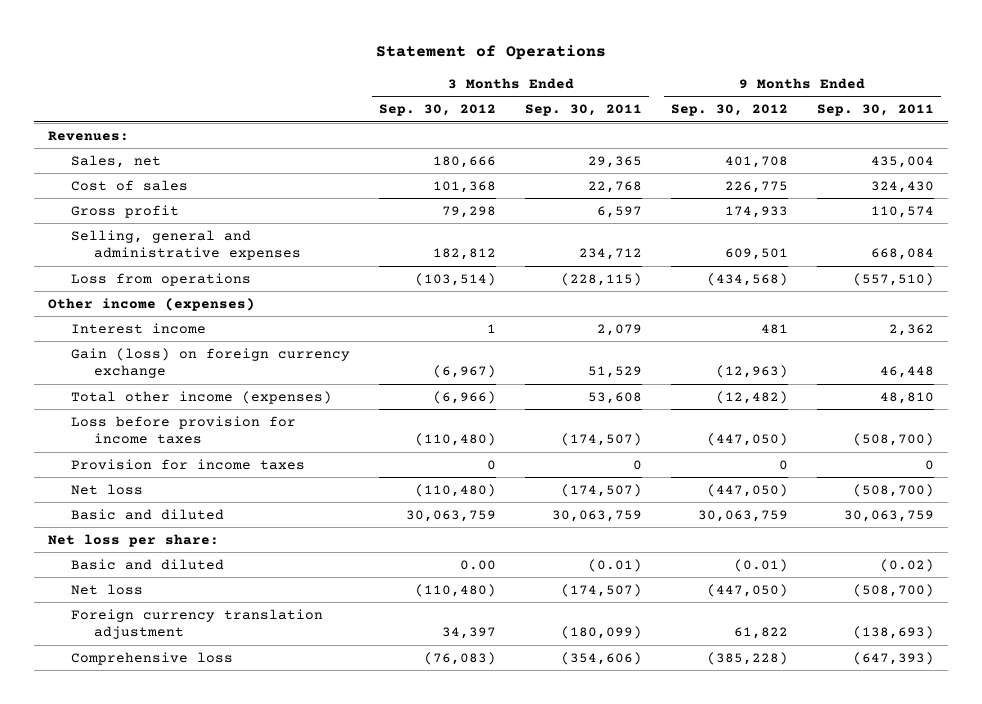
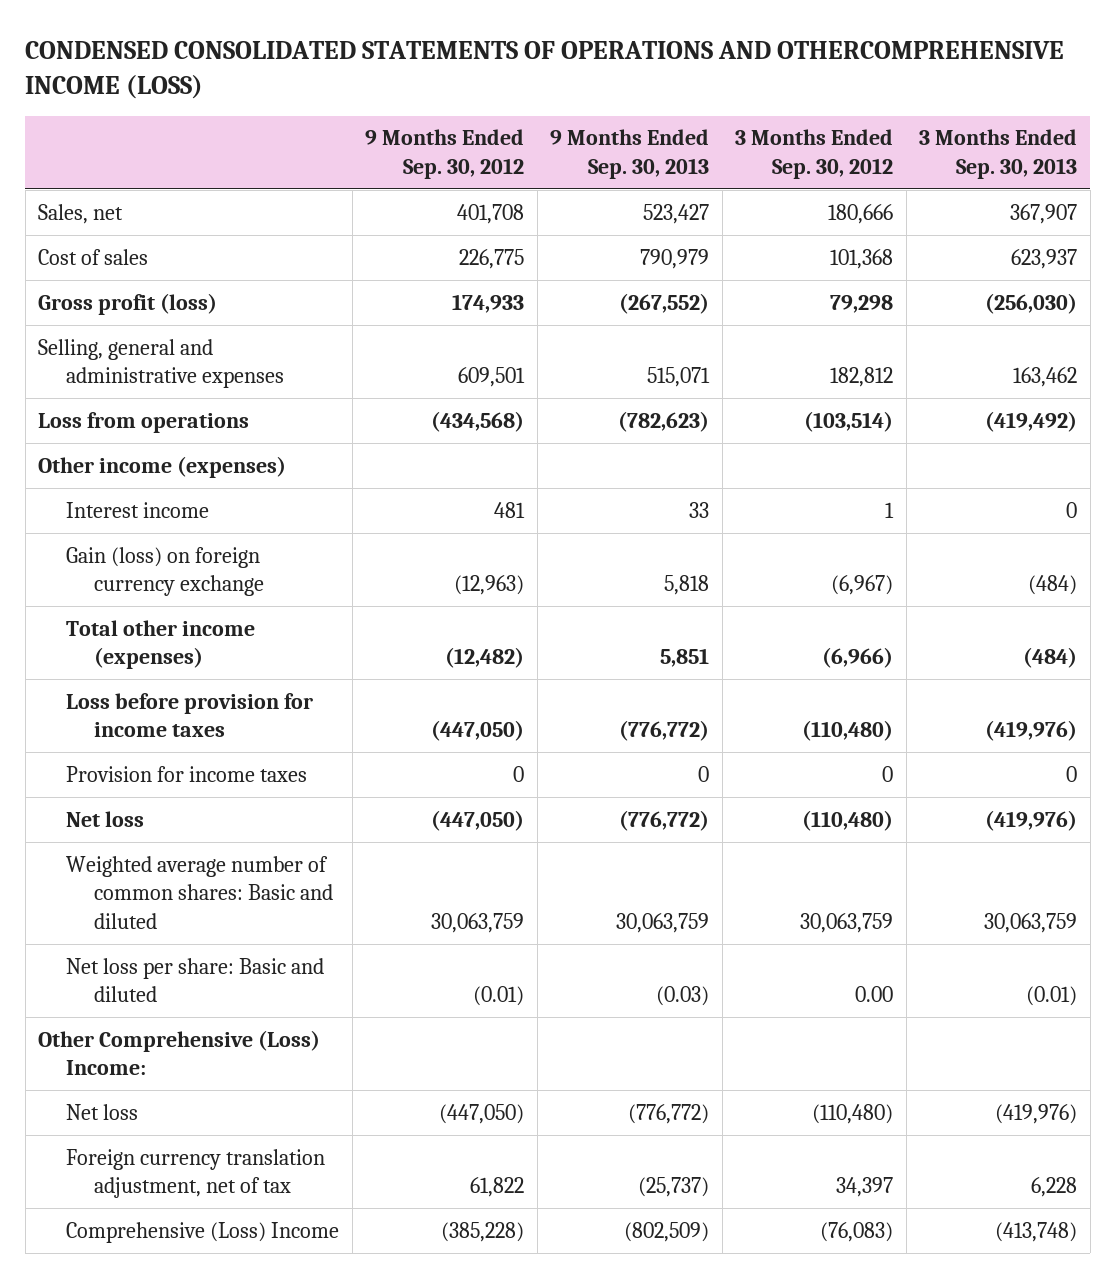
- Statement of Operations
+ CONDENSED CONSOLIDATED STATEMENTS OF OPERATIONS AND OTHERCOMPREHENSIVE INCOME (LOSS)
- | 3 Months Ended Sep. 30, 2012 | 3 Months Ended Sep. 30, 2011 | 9 Months Ended Sep. 30, 2012 | 9 Months Ended Sep. 30, 2011
+ | 9 Months Ended Sep. 30, 2012 | 9 Months Ended Sep. 30, 2013 | 3 Months Ended Sep. 30, 2012 | 3 Months Ended Sep. 30, 2013
- Revenues:
- Gross profit | 79,298 | 6,597 | 174,933 | 110,574
+ Gross profit (loss) | 174,933 | (267,552) | 79,298 | (256,030)
- Basic and diluted | 30,063,759 | 30,063,759 | 30,063,759 | 30,063,759
- Net loss per share:
- Basic and diluted | 0.00 | (0.01) | (0.01) | (0.02)
+ Weighted average number of common shares: Basic and diluted | 30,063,759 | 30,063,759 | 30,063,759 | 30,063,759
+ Net loss per share: Basic and diluted | (0.01) | (0.03) | 0.00 | (0.01)
+ Other Comprehensive (Loss) Income:
- Foreign currency translation adjustment | 34,397 | (180,099) | 61,822 | (138,693)
- Comprehensive loss | (76,083) | (354,606) | (385,228) | (647,393)
+ Foreign currency translation adjustment, net of tax | 61,822 | (25,737) | 34,397 | 6,228
+ Comprehensive (Loss) Income | (385,228) | (802,509) | (76,083) | (413,748)

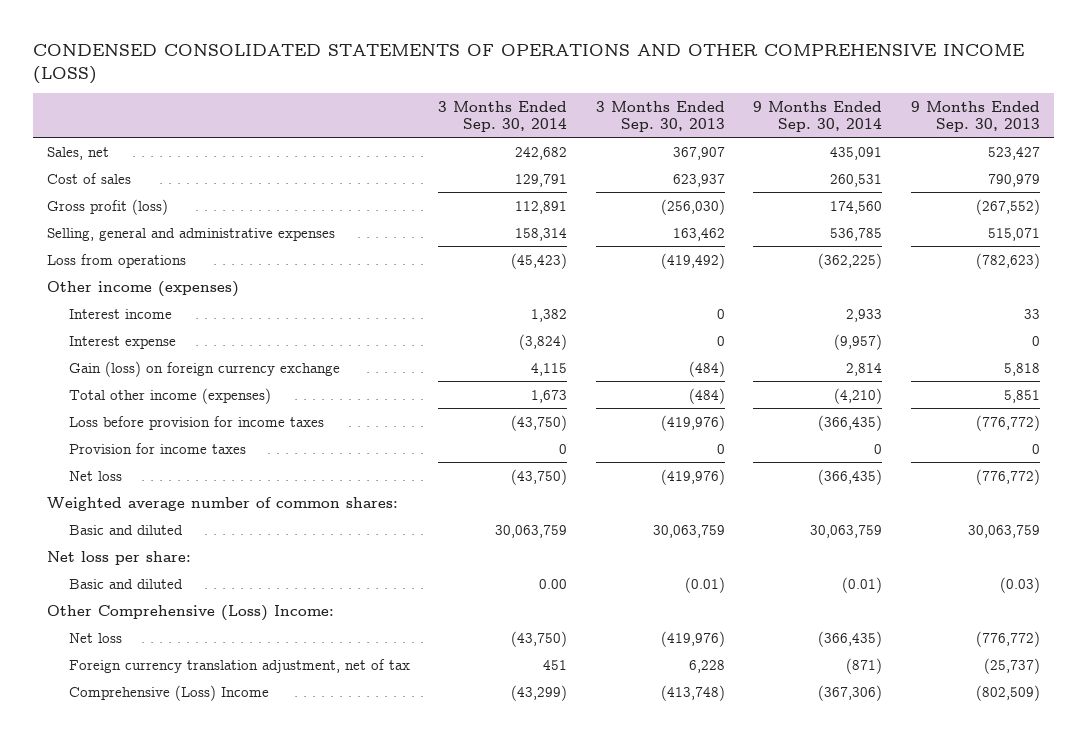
- CONDENSED CONSOLIDATED STATEMENTS OF OPERATIONS AND OTHERCOMPREHENSIVE INCOME (LOSS)
+ CONDENSED CONSOLIDATED STATEMENTS OF OPERATIONS AND OTHER COMPREHENSIVE INCOME (LOSS)
- | 9 Months Ended Sep. 30, 2012 | 9 Months Ended Sep. 30, 2013 | 3 Months Ended Sep. 30, 2012 | 3 Months Ended Sep. 30, 2013
+ | 3 Months Ended Sep. 30, 2014 | 3 Months Ended Sep. 30, 2013 | 9 Months Ended Sep. 30, 2014 | 9 Months Ended Sep. 30, 2013
+ Interest expense | (3,824) | 0 | (9,957) | 0
- Weighted average number of common shares: Basic and diluted | 30,063,759 | 30,063,759 | 30,063,759 | 30,063,759
- Net loss per share: Basic and diluted | (0.01) | (0.03) | 0.00 | (0.01)
+ Weighted average number of common shares:
+ Basic and diluted | 30,063,759 | 30,063,759 | 30,063,759 | 30,063,759
+ Net loss per share:
+ Basic and diluted | 0.00 | (0.01) | (0.01) | (0.03)

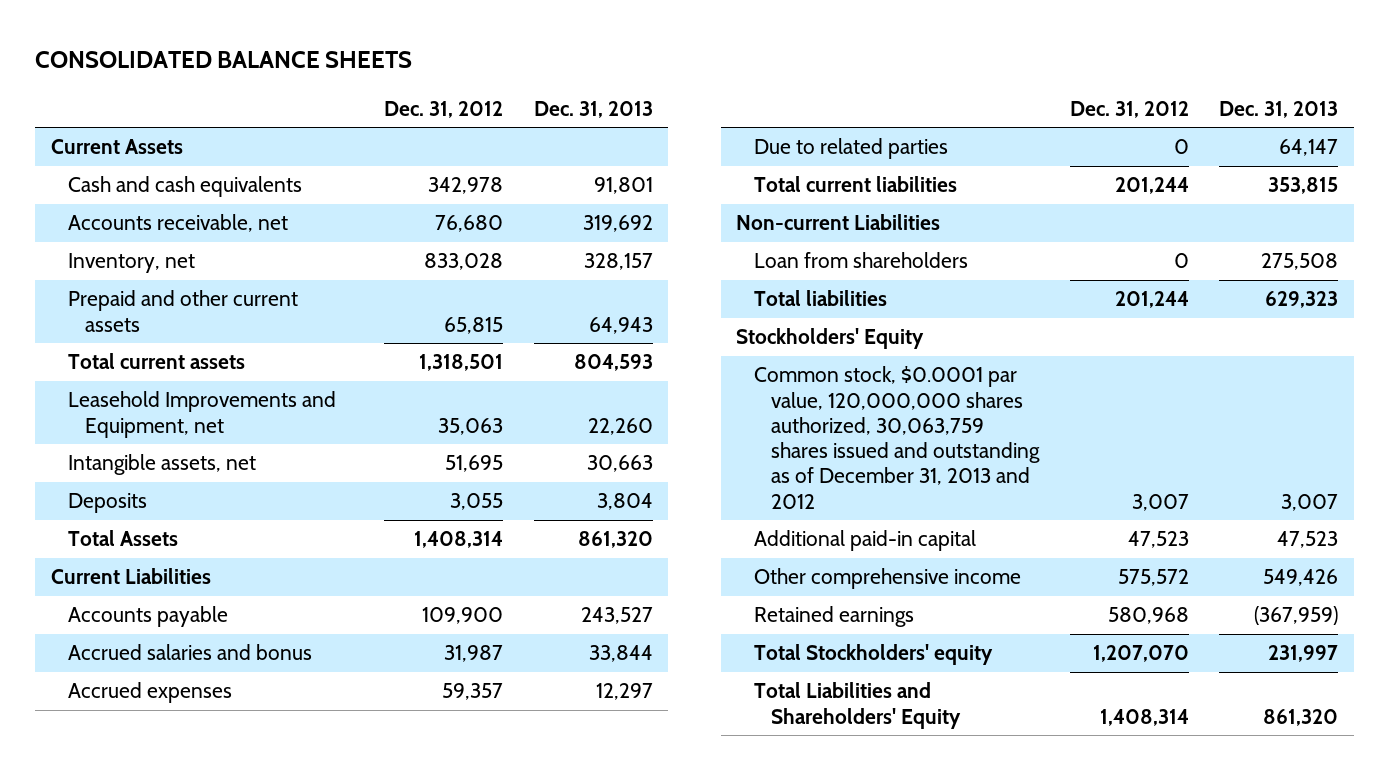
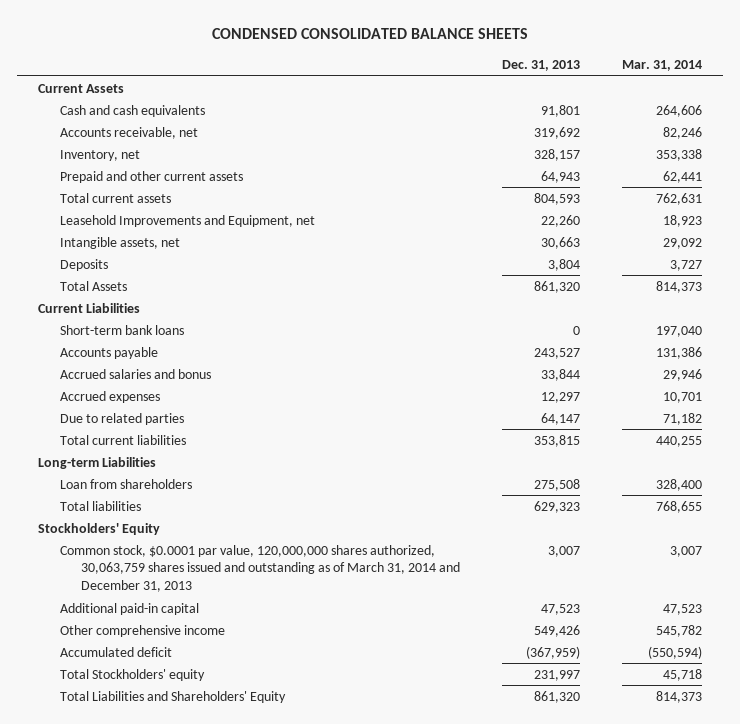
- CONSOLIDATED BALANCE SHEETS
+ CONDENSED CONSOLIDATED BALANCE SHEETS
- | Dec. 31, 2012 | Dec. 31, 2013
+ | Dec. 31, 2013 | Mar. 31, 2014
+ Short-term bank loans | 0 | 197,040
- Non-current Liabilities
+ Long-term Liabilities
- Common stock, $0.0001 par value, 120,000,000 shares authorized, 30,063,759 shares issued and outstanding as of December 31, 2013 and 2012 | 3,007 | 3,007
+ Common stock, $0.0001 par value, 120,000,000 shares authorized, 30,063,759 shares issued and outstanding as of March 31, 2014 and December 31, 2013 | 3,007 | 3,007
- Retained earnings | 580,968 | (367,959)
+ Accumulated deficit | (367,959) | (550,594)

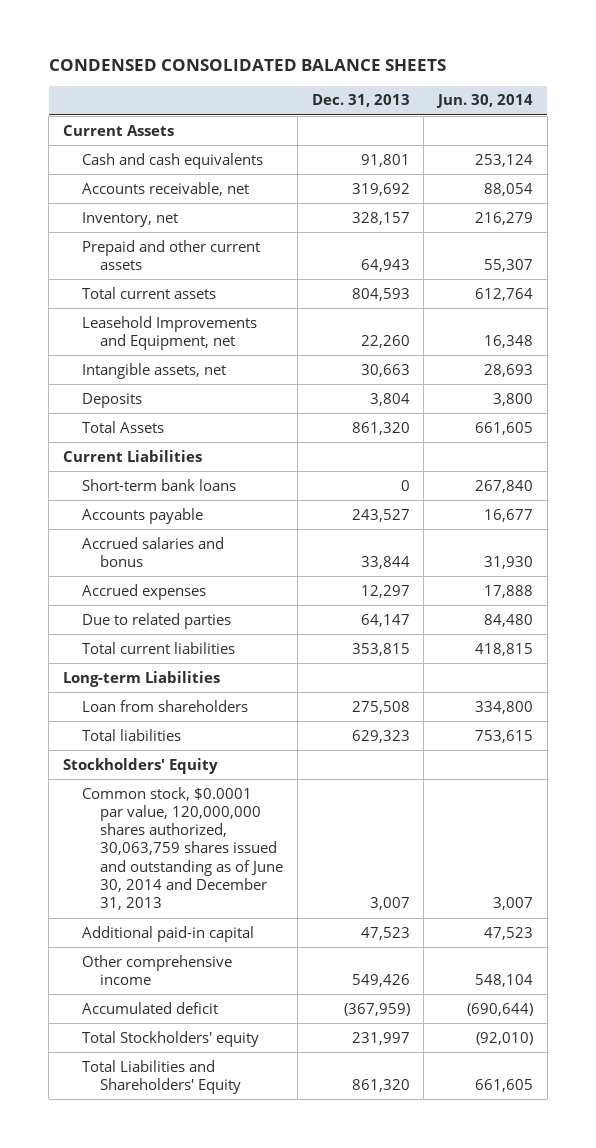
- | Dec. 31, 2013 | Mar. 31, 2014
+ | Dec. 31, 2013 | Jun. 30, 2014
- Common stock, $0.0001 par value, 120,000,000 shares authorized, 30,063,759 shares issued and outstanding as of March 31, 2014 and December 31, 2013 | 3,007 | 3,007
+ Common stock, $0.0001 par value, 120,000,000 shares authorized, 30,063,759 shares issued and outstanding as of June 30, 2014 and December 31, 2013 | 3,007 | 3,007

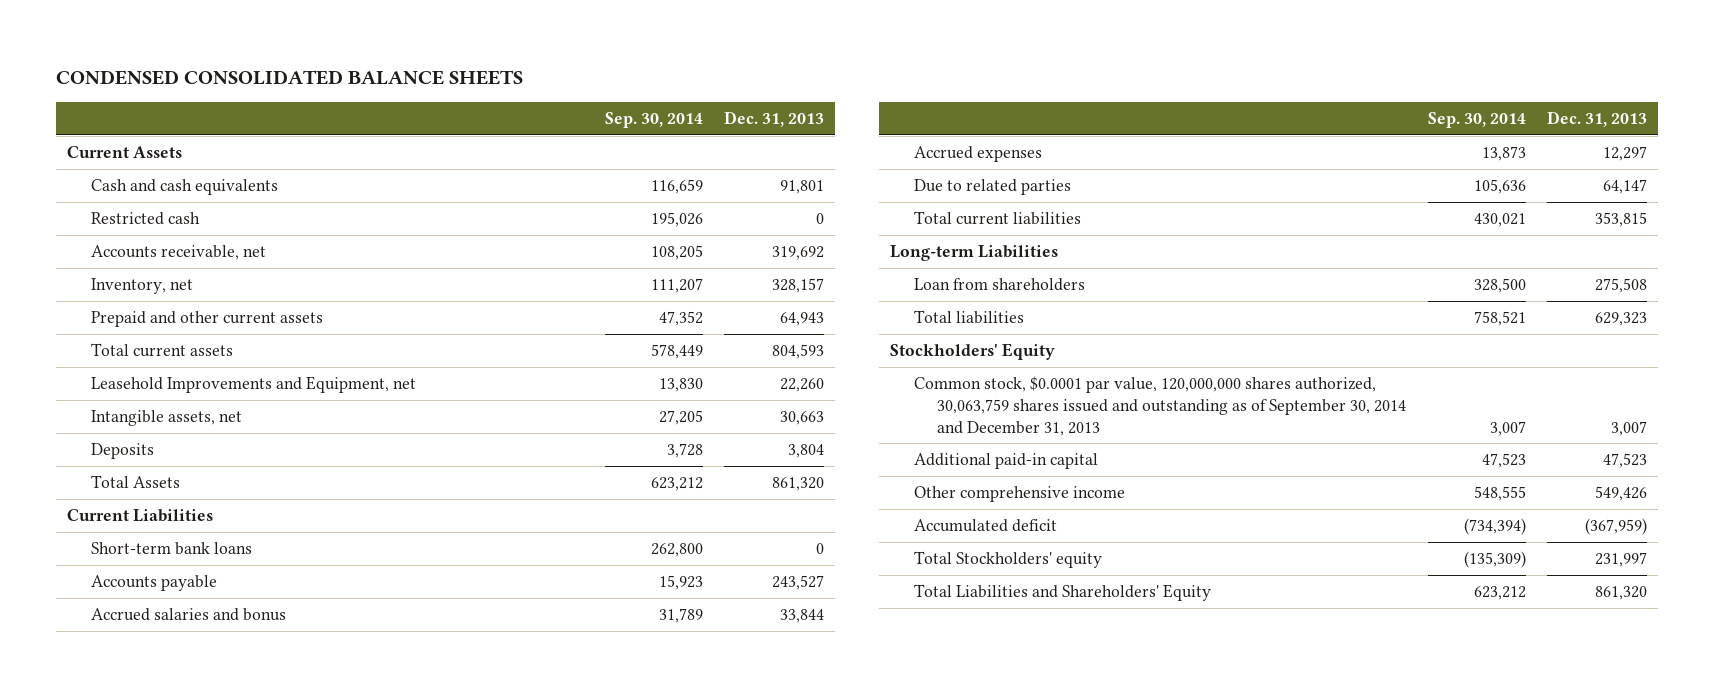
- | Dec. 31, 2013 | Jun. 30, 2014
+ | Sep. 30, 2014 | Dec. 31, 2013
+ Restricted cash | 195,026 | 0
- Common stock, $0.0001 par value, 120,000,000 shares authorized, 30,063,759 shares issued and outstanding as of June 30, 2014 and December 31, 2013 | 3,007 | 3,007
+ Common stock, $0.0001 par value, 120,000,000 shares authorized, 30,063,759 shares issued and outstanding as of September 30, 2014 and December 31, 2013 | 3,007 | 3,007

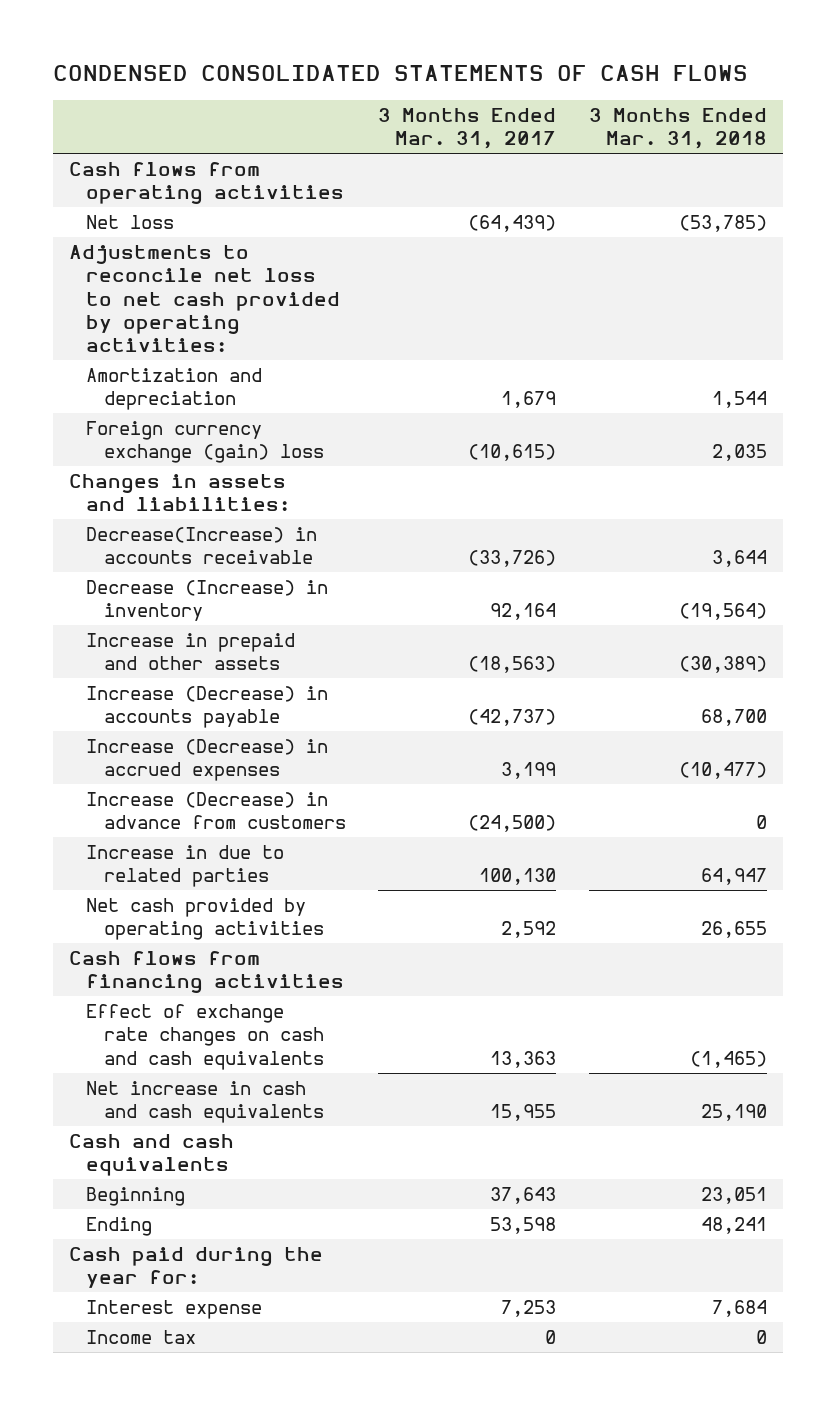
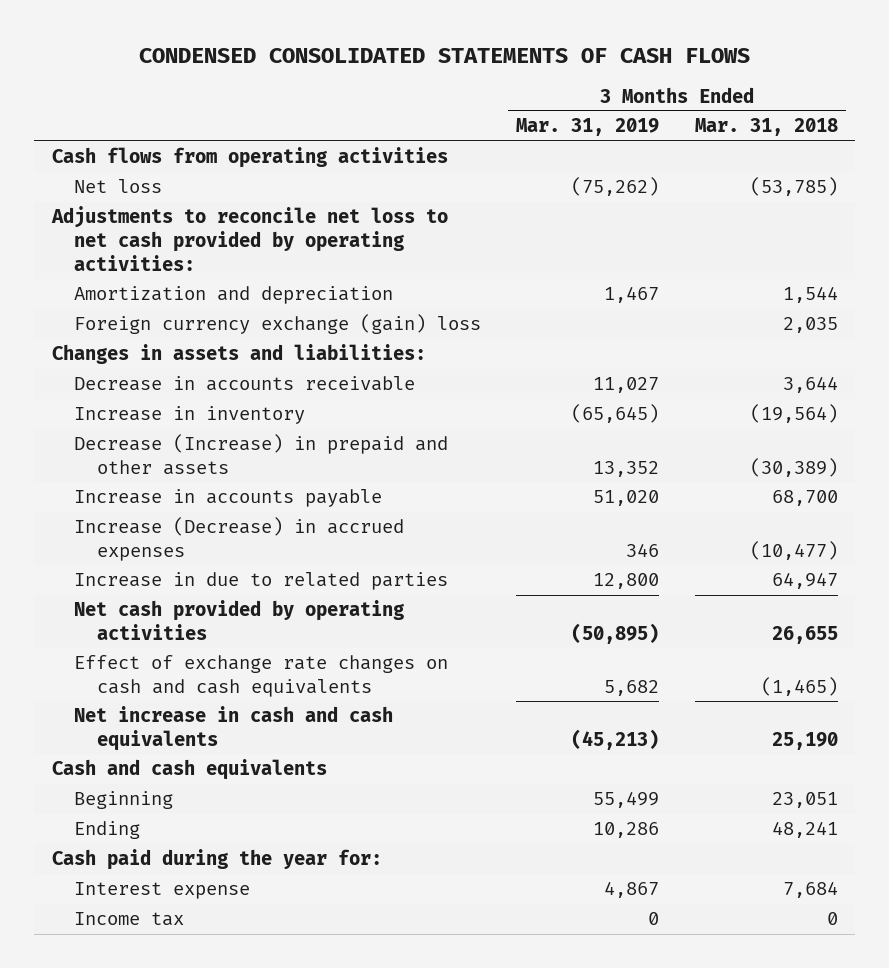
- | 3 Months Ended Mar. 31, 2017 | 3 Months Ended Mar. 31, 2018
+ | 3 Months Ended Mar. 31, 2019 | 3 Months Ended Mar. 31, 2018
- Decrease(Increase) in accounts receivable | (33,726) | 3,644
- Decrease (Increase) in inventory | 92,164 | (19,564)
- Increase in prepaid and other assets | (18,563) | (30,389)
- Increase (Decrease) in accounts payable | (42,737) | 68,700
+ Decrease in accounts receivable | 11,027 | 3,644
+ Increase in inventory | (65,645) | (19,564)
+ Decrease (Increase) in prepaid and other assets | 13,352 | (30,389)
+ Increase in accounts payable | 51,020 | 68,700
- Increase (Decrease) in advance from customers | (24,500) | 0
- Cash flows from financing activities

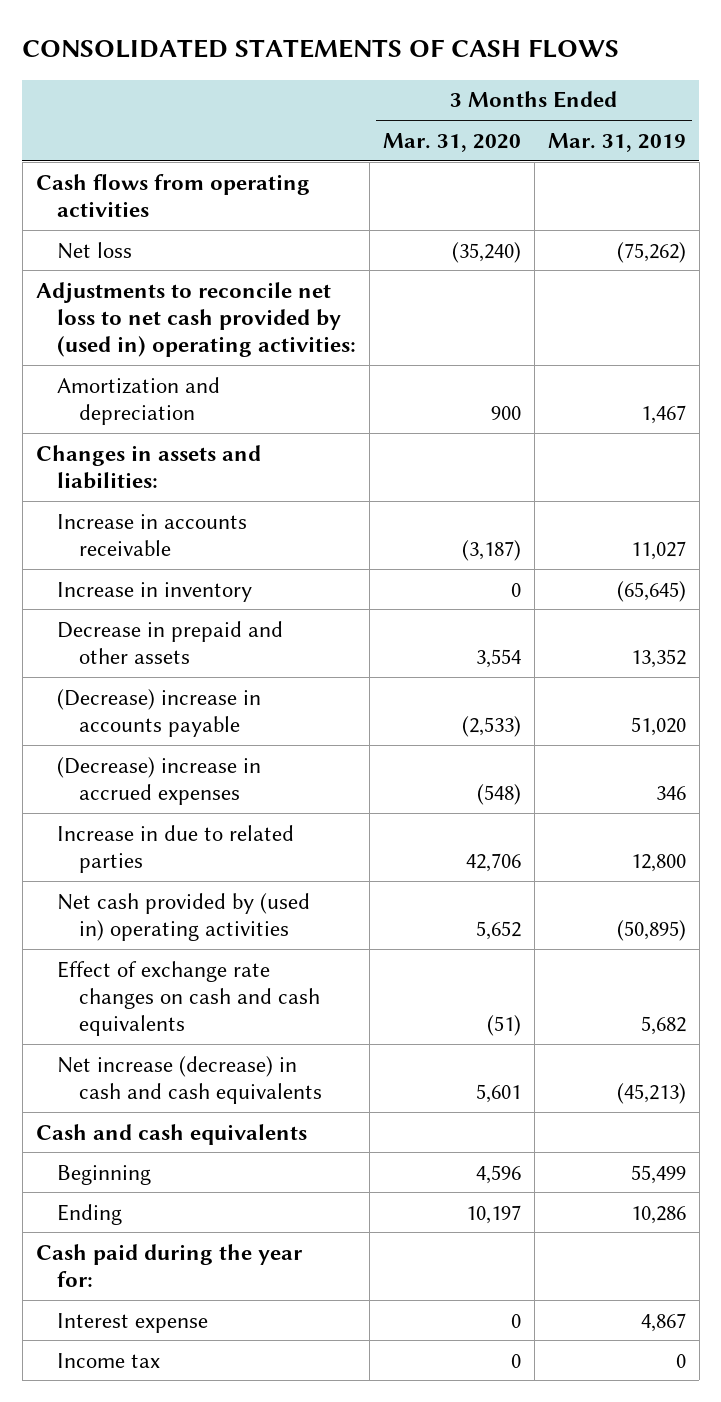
- CONDENSED CONSOLIDATED STATEMENTS OF CASH FLOWS
+ CONSOLIDATED STATEMENTS OF CASH FLOWS
- | 3 Months Ended Mar. 31, 2019 | 3 Months Ended Mar. 31, 2018
+ | 3 Months Ended Mar. 31, 2020 | 3 Months Ended Mar. 31, 2019
- Adjustments to reconcile net loss to net cash provided by operating activities:
+ Adjustments to reconcile net loss to net cash provided by (used in) operating activities:
- Foreign currency exchange (gain) loss | | 2,035
- Decrease in accounts receivable | 11,027 | 3,644
+ Increase in accounts receivable | (3,187) | 11,027
- Decrease (Increase) in prepaid and other assets | 13,352 | (30,389)
- Increase in accounts payable | 51,020 | 68,700
- Increase (Decrease) in accrued expenses | 346 | (10,477)
+ Decrease in prepaid and other assets | 3,554 | 13,352
+ (Decrease) increase in accounts payable | (2,533) | 51,020
+ (Decrease) increase in accrued expenses | (548) | 346
- Net cash provided by operating activities | (50,895) | 26,655
+ Net cash provided by (used in) operating activities | 5,652 | (50,895)
- Net increase in cash and cash equivalents | (45,213) | 25,190
+ Net increase (decrease) in cash and cash equivalents | 5,601 | (45,213)

